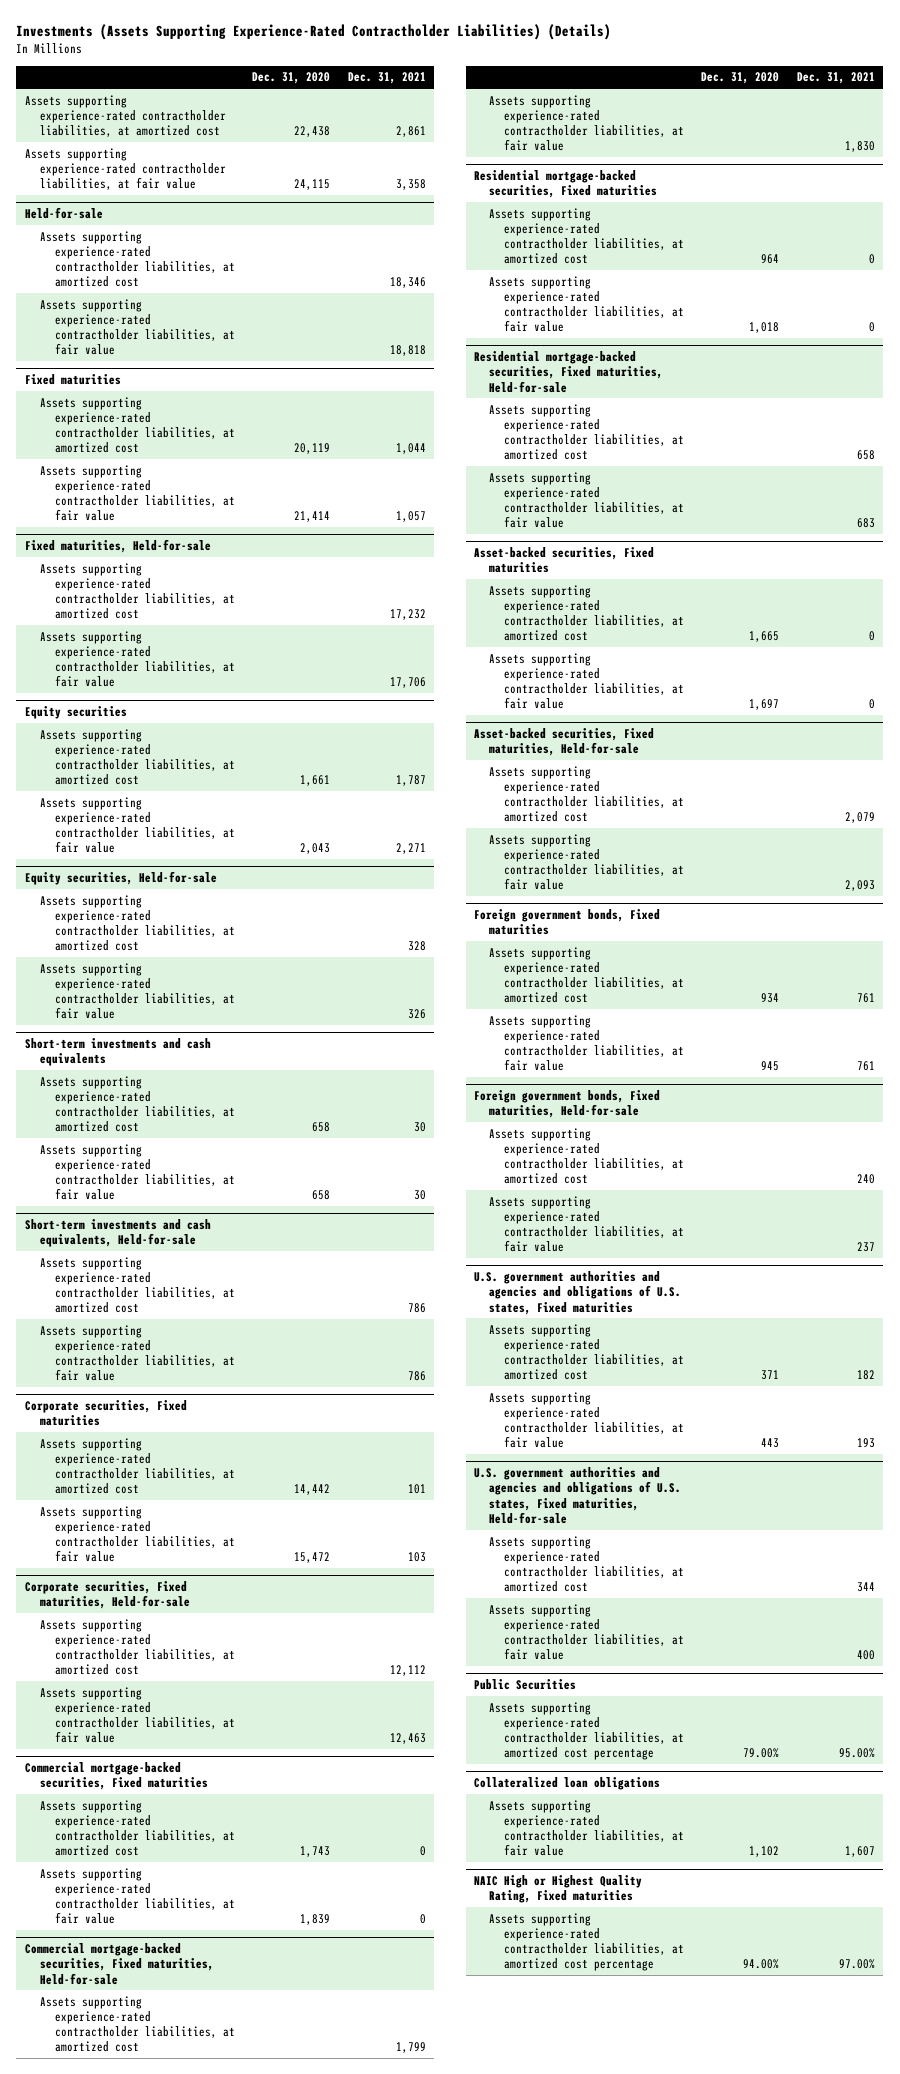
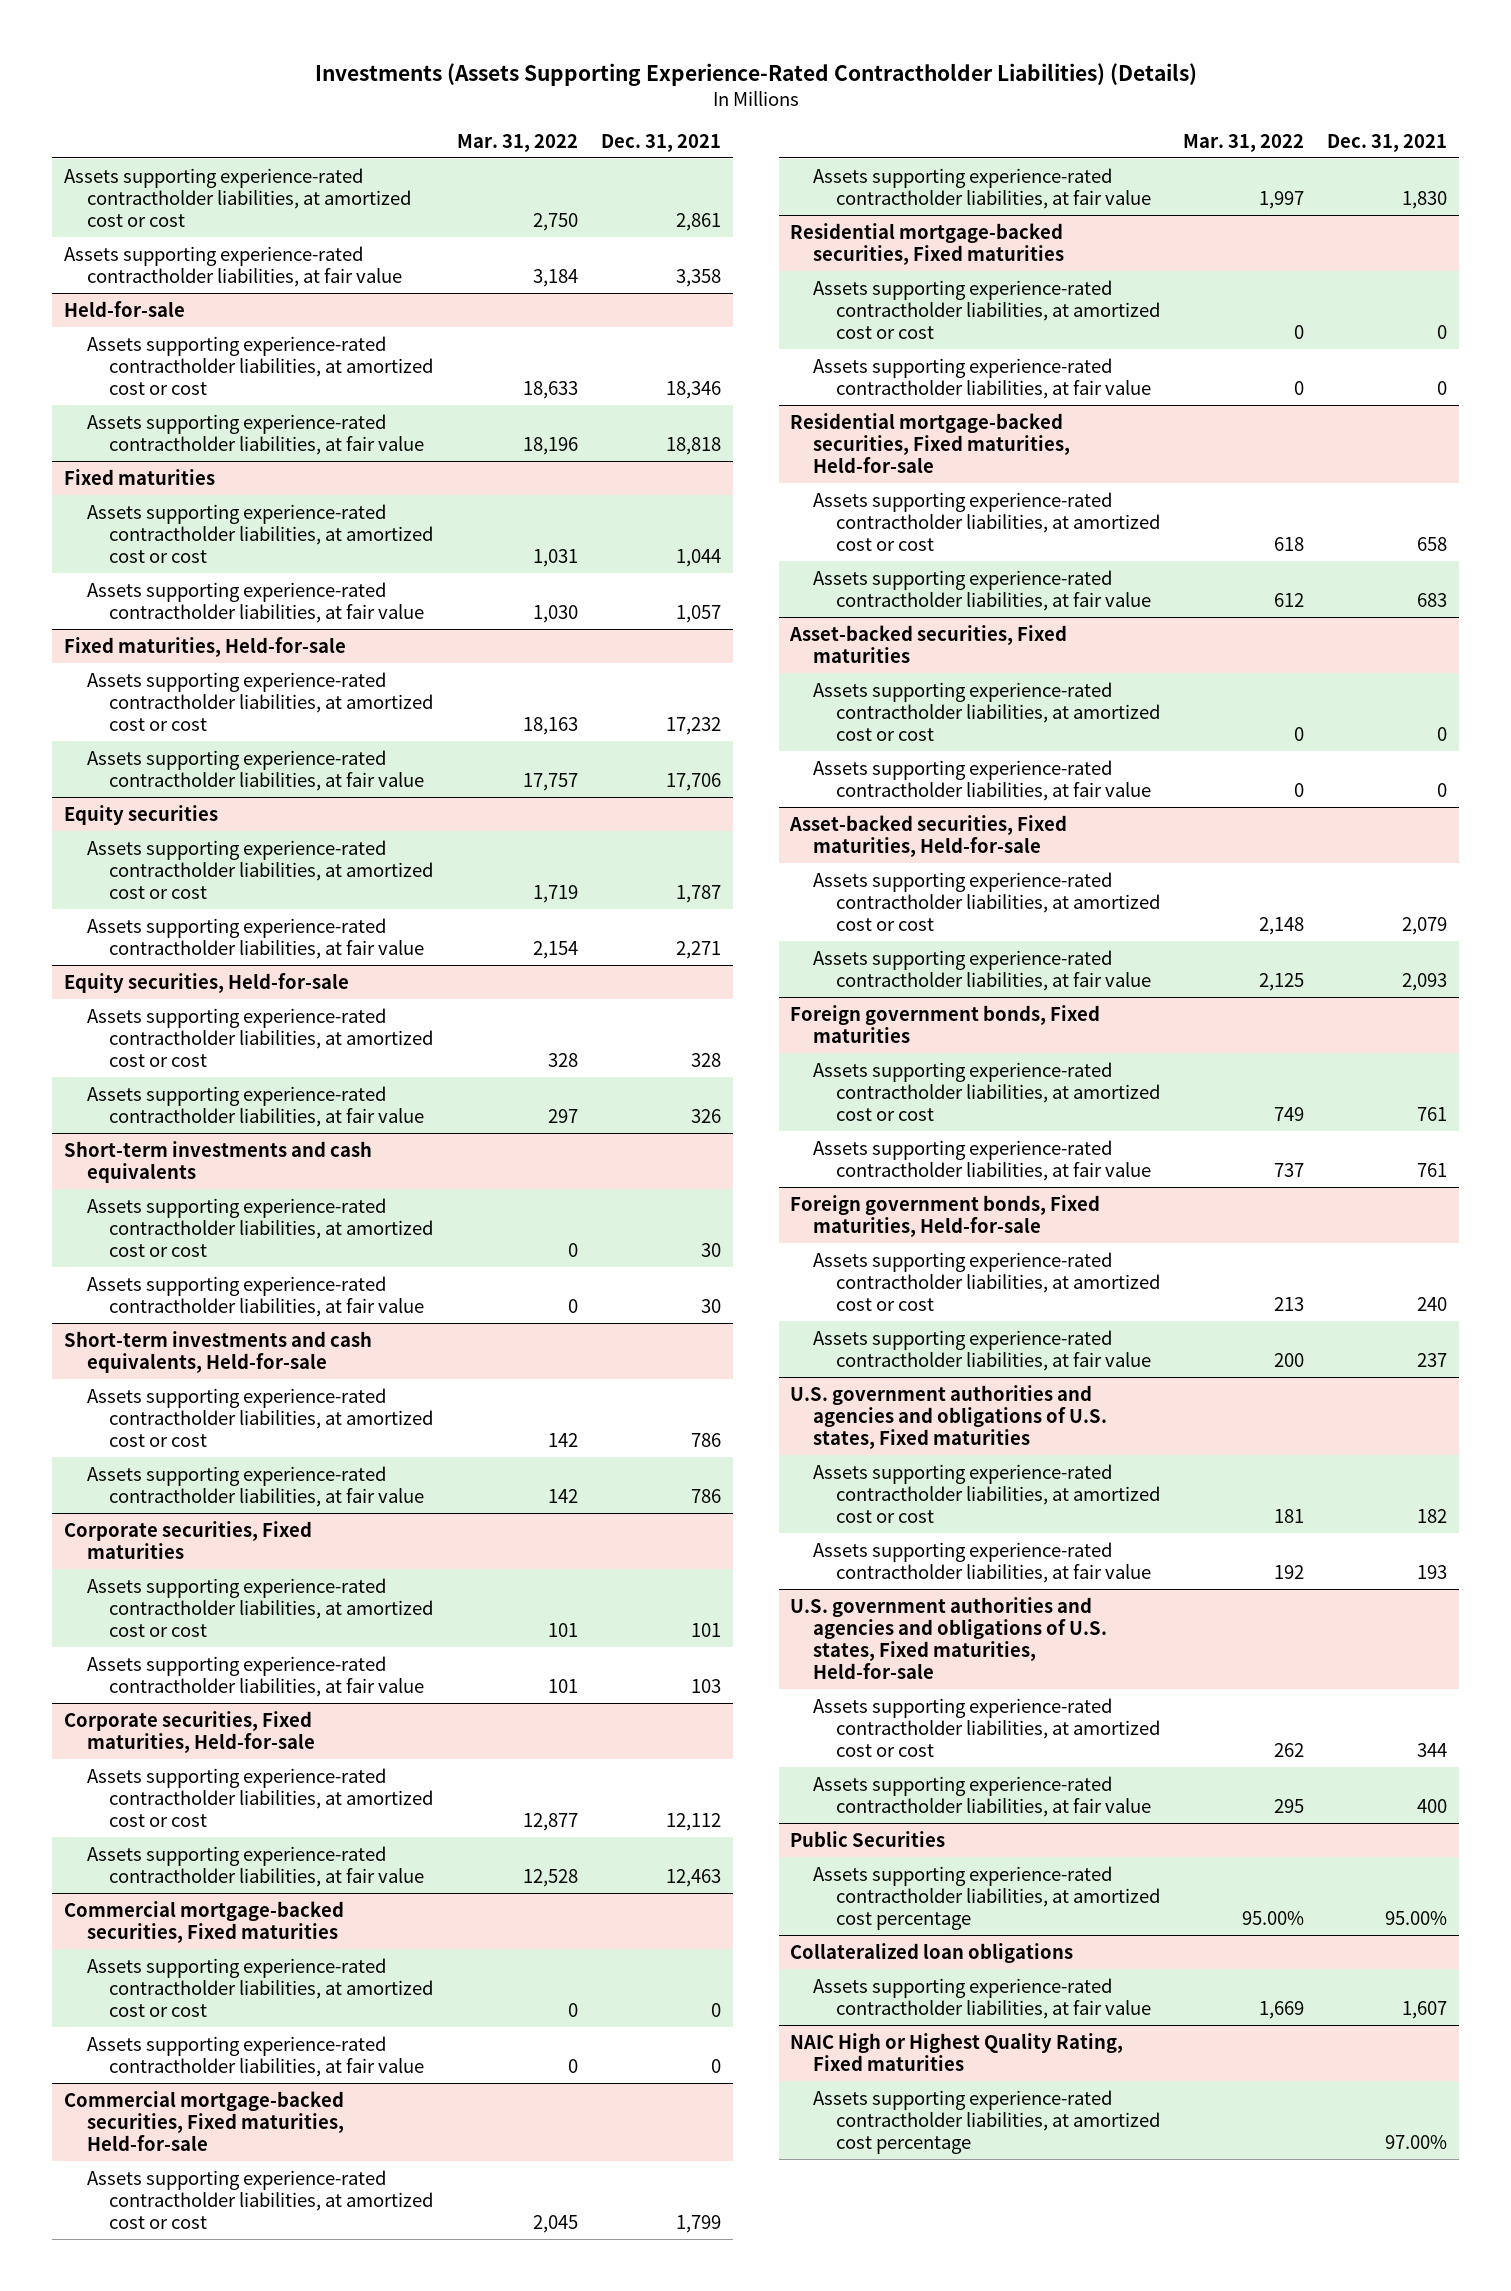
- | Dec. 31, 2020 | Dec. 31, 2021
+ | Mar. 31, 2022 | Dec. 31, 2021
- Assets supporting experience-rated contractholder liabilities, at amortized cost | 22,438 | 2,861
+ Assets supporting experience-rated contractholder liabilities, at amortized cost or cost | 2,750 | 2,861
@ Held-for-sale
- Assets supporting experience-rated contractholder liabilities, at amortized cost | | 18,346
+ Assets supporting experience-rated contractholder liabilities, at amortized cost or cost | 18,633 | 18,346
@ Fixed maturities
- Assets supporting experience-rated contractholder liabilities, at amortized cost | 20,119 | 1,044
+ Assets supporting experience-rated contractholder liabilities, at amortized cost or cost | 1,031 | 1,044
@ Fixed maturities, Held-for-sale
- Assets supporting experience-rated contractholder liabilities, at amortized cost | | 17,232
+ Assets supporting experience-rated contractholder liabilities, at amortized cost or cost | 18,163 | 17,232
@ Equity securities
- Assets supporting experience-rated contractholder liabilities, at amortized cost | 1,661 | 1,787
+ Assets supporting experience-rated contractholder liabilities, at amortized cost or cost | 1,719 | 1,787
@ Equity securities, Held-for-sale
- Assets supporting experience-rated contractholder liabilities, at amortized cost | | 328
+ Assets supporting experience-rated contractholder liabilities, at amortized cost or cost | 328 | 328
@ Short-term investments and cash equivalents
- Assets supporting experience-rated contractholder liabilities, at amortized cost | 658 | 30
+ Assets supporting experience-rated contractholder liabilities, at amortized cost or cost | 0 | 30
@ Short-term investments and cash equivalents, Held-for-sale
- Assets supporting experience-rated contractholder liabilities, at amortized cost | | 786
+ Assets supporting experience-rated contractholder liabilities, at amortized cost or cost | 142 | 786
@ Corporate securities, Fixed maturities
- Assets supporting experience-rated contractholder liabilities, at amortized cost | 14,442 | 101
+ Assets supporting experience-rated contractholder liabilities, at amortized cost or cost | 101 | 101
@ Corporate securities, Fixed maturities, Held-for-sale
- Assets supporting experience-rated contractholder liabilities, at amortized cost | | 12,112
+ Assets supporting experience-rated contractholder liabilities, at amortized cost or cost | 12,877 | 12,112
@ Commercial mortgage-backed securities, Fixed maturities
- Assets supporting experience-rated contractholder liabilities, at amortized cost | 1,743 | 0
+ Assets supporting experience-rated contractholder liabilities, at amortized cost or cost | 0 | 0
@ Commercial mortgage-backed securities, Fixed maturities, Held-for-sale
- Assets supporting experience-rated contractholder liabilities, at amortized cost | | 1,799
+ Assets supporting experience-rated contractholder liabilities, at amortized cost or cost | 2,045 | 1,799
@ Residential mortgage-backed securities, Fixed maturities
- Assets supporting experience-rated contractholder liabilities, at amortized cost | 964 | 0
+ Assets supporting experience-rated contractholder liabilities, at amortized cost or cost | 0 | 0
@ Residential mortgage-backed securities, Fixed maturities, Held-for-sale
- Assets supporting experience-rated contractholder liabilities, at amortized cost | | 658
+ Assets supporting experience-rated contractholder liabilities, at amortized cost or cost | 618 | 658
@ Asset-backed securities, Fixed maturities
- Assets supporting experience-rated contractholder liabilities, at amortized cost | 1,665 | 0
+ Assets supporting experience-rated contractholder liabilities, at amortized cost or cost | 0 | 0
@ Asset-backed securities, Fixed maturities, Held-for-sale
- Assets supporting experience-rated contractholder liabilities, at amortized cost | | 2,079
+ Assets supporting experience-rated contractholder liabilities, at amortized cost or cost | 2,148 | 2,079
@ Foreign government bonds, Fixed maturities
- Assets supporting experience-rated contractholder liabilities, at amortized cost | 934 | 761
+ Assets supporting experience-rated contractholder liabilities, at amortized cost or cost | 749 | 761
@ Foreign government bonds, Fixed maturities, Held-for-sale
- Assets supporting experience-rated contractholder liabilities, at amortized cost | | 240
+ Assets supporting experience-rated contractholder liabilities, at amortized cost or cost | 213 | 240
@ U.S. government authorities and agencies and obligations of U.S. states, Fixed maturities
- Assets supporting experience-rated contractholder liabilities, at amortized cost | 371 | 182
+ Assets supporting experience-rated contractholder liabilities, at amortized cost or cost | 181 | 182
@ U.S. government authorities and agencies and obligations of U.S. states, Fixed maturities, Held-for-sale
- Assets supporting experience-rated contractholder liabilities, at amortized cost | | 344
+ Assets supporting experience-rated contractholder liabilities, at amortized cost or cost | 262 | 344

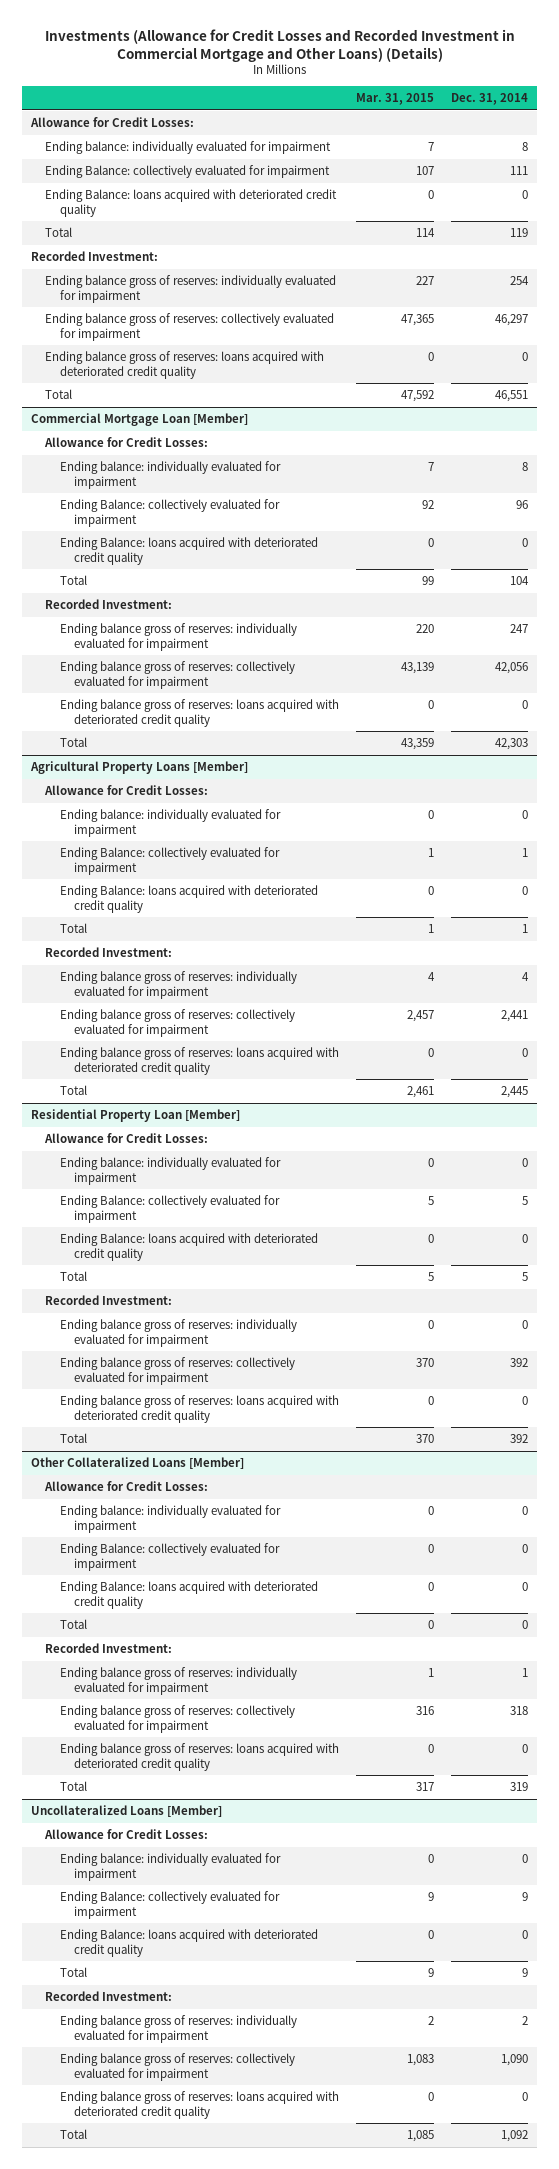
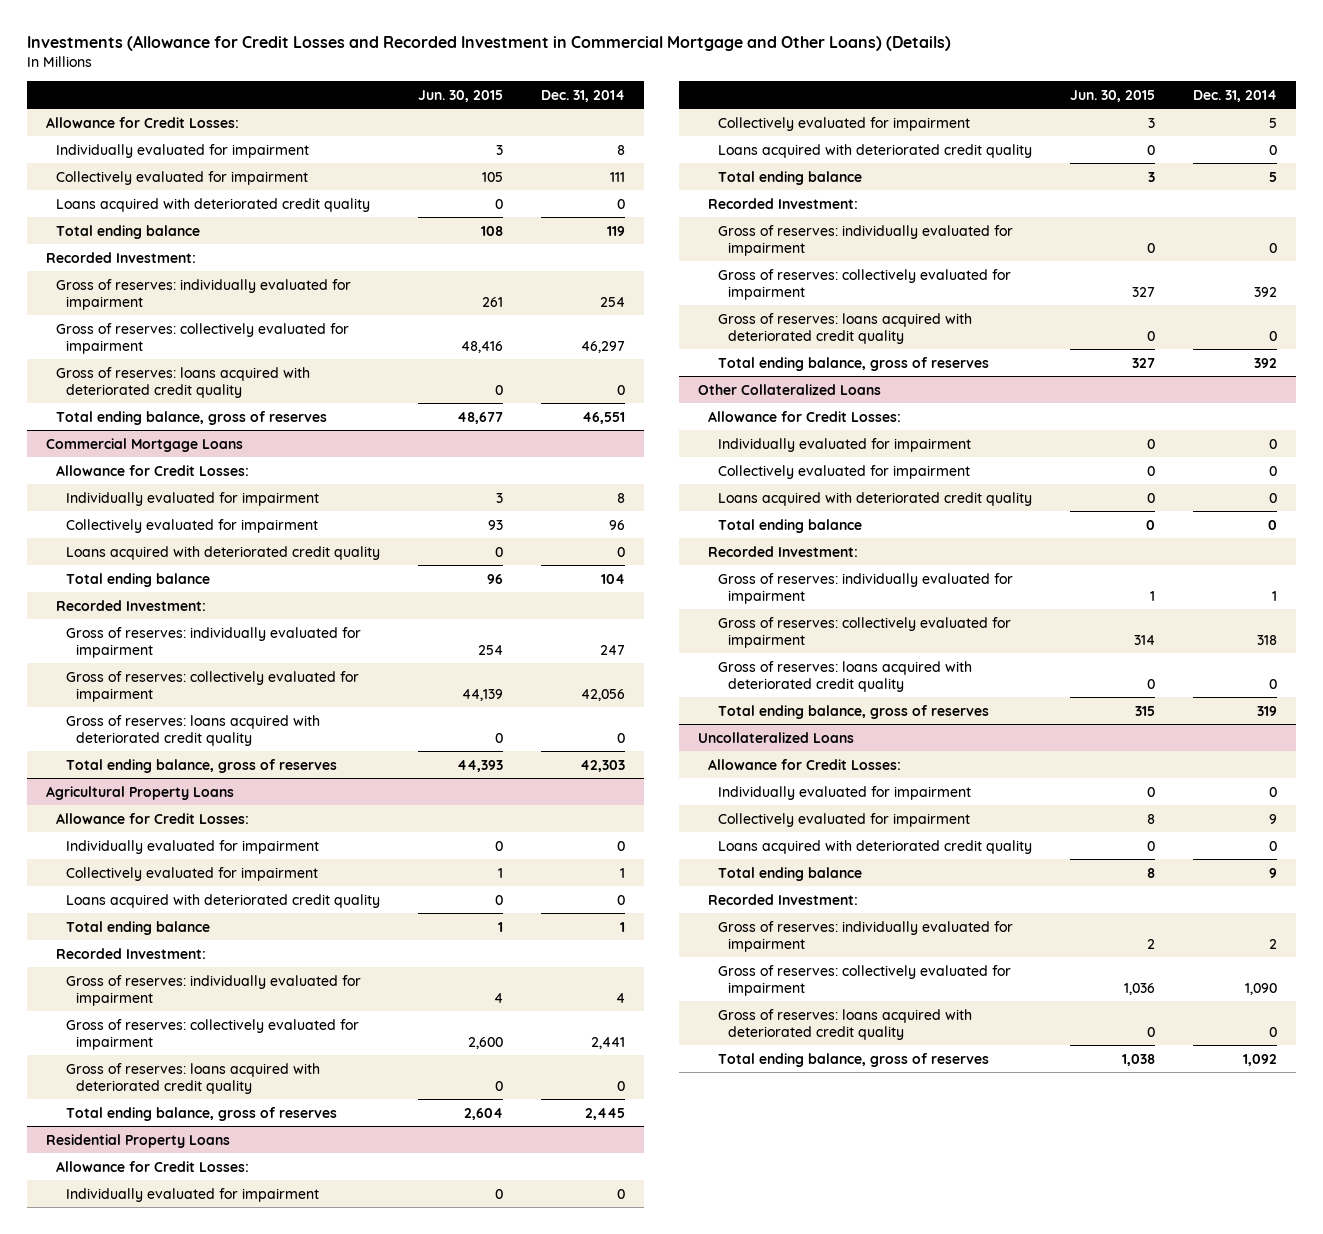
- | Mar. 31, 2015 | Dec. 31, 2014
+ | Jun. 30, 2015 | Dec. 31, 2014
- Ending balance: individually evaluated for impairment | 7 | 8
- Ending Balance: collectively evaluated for impairment | 107 | 111
- Ending Balance: loans acquired with deteriorated credit quality | 0 | 0
- Total | 114 | 119
+ Individually evaluated for impairment | 3 | 8
+ Collectively evaluated for impairment | 105 | 111
+ Loans acquired with deteriorated credit quality | 0 | 0
+ Total ending balance | 108 | 119
- Ending balance gross of reserves: individually evaluated for impairment | 227 | 254
- Ending balance gross of reserves: collectively evaluated for impairment | 47,365 | 46,297
- Ending balance gross of reserves: loans acquired with deteriorated credit quality | 0 | 0
- Total | 47,592 | 46,551
- Commercial Mortgage Loan [Member]
+ Gross of reserves: individually evaluated for impairment | 261 | 254
+ Gross of reserves: collectively evaluated for impairment | 48,416 | 46,297
+ Gross of reserves: loans acquired with deteriorated credit quality | 0 | 0
+ Total ending balance, gross of reserves | 48,677 | 46,551
+ Commercial Mortgage Loans
- Ending balance: individually evaluated for impairment | 7 | 8
- Ending Balance: collectively evaluated for impairment | 92 | 96
- Ending Balance: loans acquired with deteriorated credit quality | 0 | 0
- Total | 99 | 104
+ Individually evaluated for impairment | 3 | 8
+ Collectively evaluated for impairment | 93 | 96
+ Loans acquired with deteriorated credit quality | 0 | 0
+ Total ending balance | 96 | 104
- Ending balance gross of reserves: individually evaluated for impairment | 220 | 247
- Ending balance gross of reserves: collectively evaluated for impairment | 43,139 | 42,056
- Ending balance gross of reserves: loans acquired with deteriorated credit quality | 0 | 0
- Total | 43,359 | 42,303
- Agricultural Property Loans [Member]
+ Gross of reserves: individually evaluated for impairment | 254 | 247
+ Gross of reserves: collectively evaluated for impairment | 44,139 | 42,056
+ Gross of reserves: loans acquired with deteriorated credit quality | 0 | 0
+ Total ending balance, gross of reserves | 44,393 | 42,303
+ Agricultural Property Loans
- Ending balance: individually evaluated for impairment | 0 | 0
- Ending Balance: collectively evaluated for impairment | 1 | 1
- Ending Balance: loans acquired with deteriorated credit quality | 0 | 0
- Total | 1 | 1
+ Individually evaluated for impairment | 0 | 0
+ Collectively evaluated for impairment | 1 | 1
+ Loans acquired with deteriorated credit quality | 0 | 0
+ Total ending balance | 1 | 1
- Ending balance gross of reserves: individually evaluated for impairment | 4 | 4
- Ending balance gross of reserves: collectively evaluated for impairment | 2,457 | 2,441
- Ending balance gross of reserves: loans acquired with deteriorated credit quality | 0 | 0
- Total | 2,461 | 2,445
- Residential Property Loan [Member]
+ Gross of reserves: individually evaluated for impairment | 4 | 4
+ Gross of reserves: collectively evaluated for impairment | 2,600 | 2,441
+ Gross of reserves: loans acquired with deteriorated credit quality | 0 | 0
+ Total ending balance, gross of reserves | 2,604 | 2,445
+ Residential Property Loans
- Ending balance: individually evaluated for impairment | 0 | 0
- Ending Balance: collectively evaluated for impairment | 5 | 5
- Ending Balance: loans acquired with deteriorated credit quality | 0 | 0
- Total | 5 | 5
+ Individually evaluated for impairment | 0 | 0
+ Collectively evaluated for impairment | 3 | 5
+ Loans acquired with deteriorated credit quality | 0 | 0
+ Total ending balance | 3 | 5
- Ending balance gross of reserves: individually evaluated for impairment | 0 | 0
- Ending balance gross of reserves: collectively evaluated for impairment | 370 | 392
- Ending balance gross of reserves: loans acquired with deteriorated credit quality | 0 | 0
- Total | 370 | 392
- Other Collateralized Loans [Member]
+ Gross of reserves: individually evaluated for impairment | 0 | 0
+ Gross of reserves: collectively evaluated for impairment | 327 | 392
+ Gross of reserves: loans acquired with deteriorated credit quality | 0 | 0
+ Total ending balance, gross of reserves | 327 | 392
+ Other Collateralized Loans
- Ending balance: individually evaluated for impairment | 0 | 0
- Ending Balance: collectively evaluated for impairment | 0 | 0
- Ending Balance: loans acquired with deteriorated credit quality | 0 | 0
- Total | 0 | 0
+ Individually evaluated for impairment | 0 | 0
+ Collectively evaluated for impairment | 0 | 0
+ Loans acquired with deteriorated credit quality | 0 | 0
+ Total ending balance | 0 | 0
- Ending balance gross of reserves: individually evaluated for impairment | 1 | 1
- Ending balance gross of reserves: collectively evaluated for impairment | 316 | 318
- Ending balance gross of reserves: loans acquired with deteriorated credit quality | 0 | 0
- Total | 317 | 319
- Uncollateralized Loans [Member]
+ Gross of reserves: individually evaluated for impairment | 1 | 1
+ Gross of reserves: collectively evaluated for impairment | 314 | 318
+ Gross of reserves: loans acquired with deteriorated credit quality | 0 | 0
+ Total ending balance, gross of reserves | 315 | 319
+ Uncollateralized Loans
- Ending balance: individually evaluated for impairment | 0 | 0
- Ending Balance: collectively evaluated for impairment | 9 | 9
- Ending Balance: loans acquired with deteriorated credit quality | 0 | 0
- Total | 9 | 9
+ Individually evaluated for impairment | 0 | 0
+ Collectively evaluated for impairment | 8 | 9
+ Loans acquired with deteriorated credit quality | 0 | 0
+ Total ending balance | 8 | 9
- Ending balance gross of reserves: individually evaluated for impairment | 2 | 2
- Ending balance gross of reserves: collectively evaluated for impairment | 1,083 | 1,090
- Ending balance gross of reserves: loans acquired with deteriorated credit quality | 0 | 0
- Total | 1,085 | 1,092
+ Gross of reserves: individually evaluated for impairment | 2 | 2
+ Gross of reserves: collectively evaluated for impairment | 1,036 | 1,090
+ Gross of reserves: loans acquired with deteriorated credit quality | 0 | 0
+ Total ending balance, gross of reserves | 1,038 | 1,092

